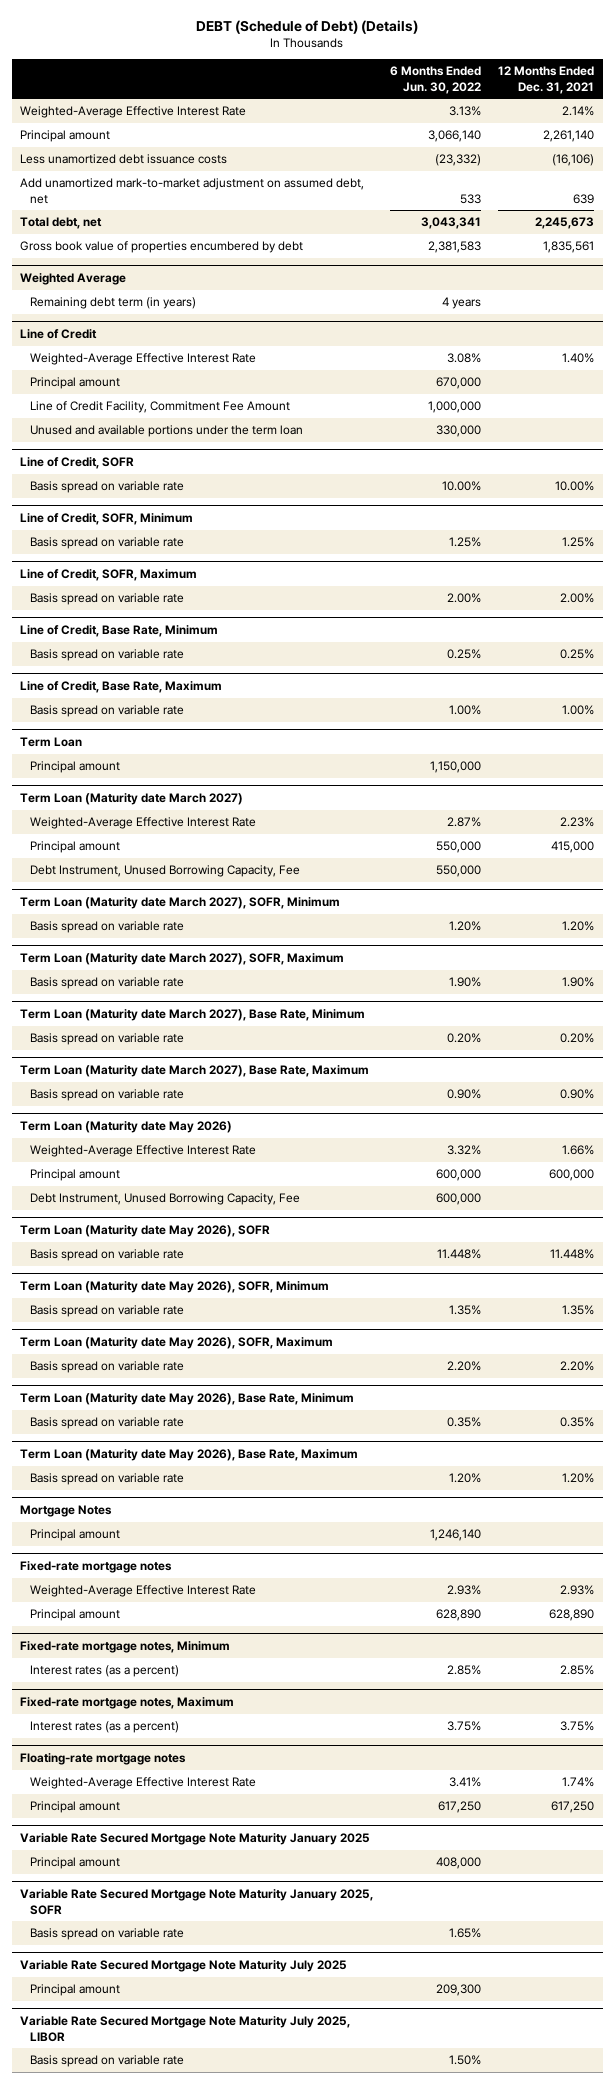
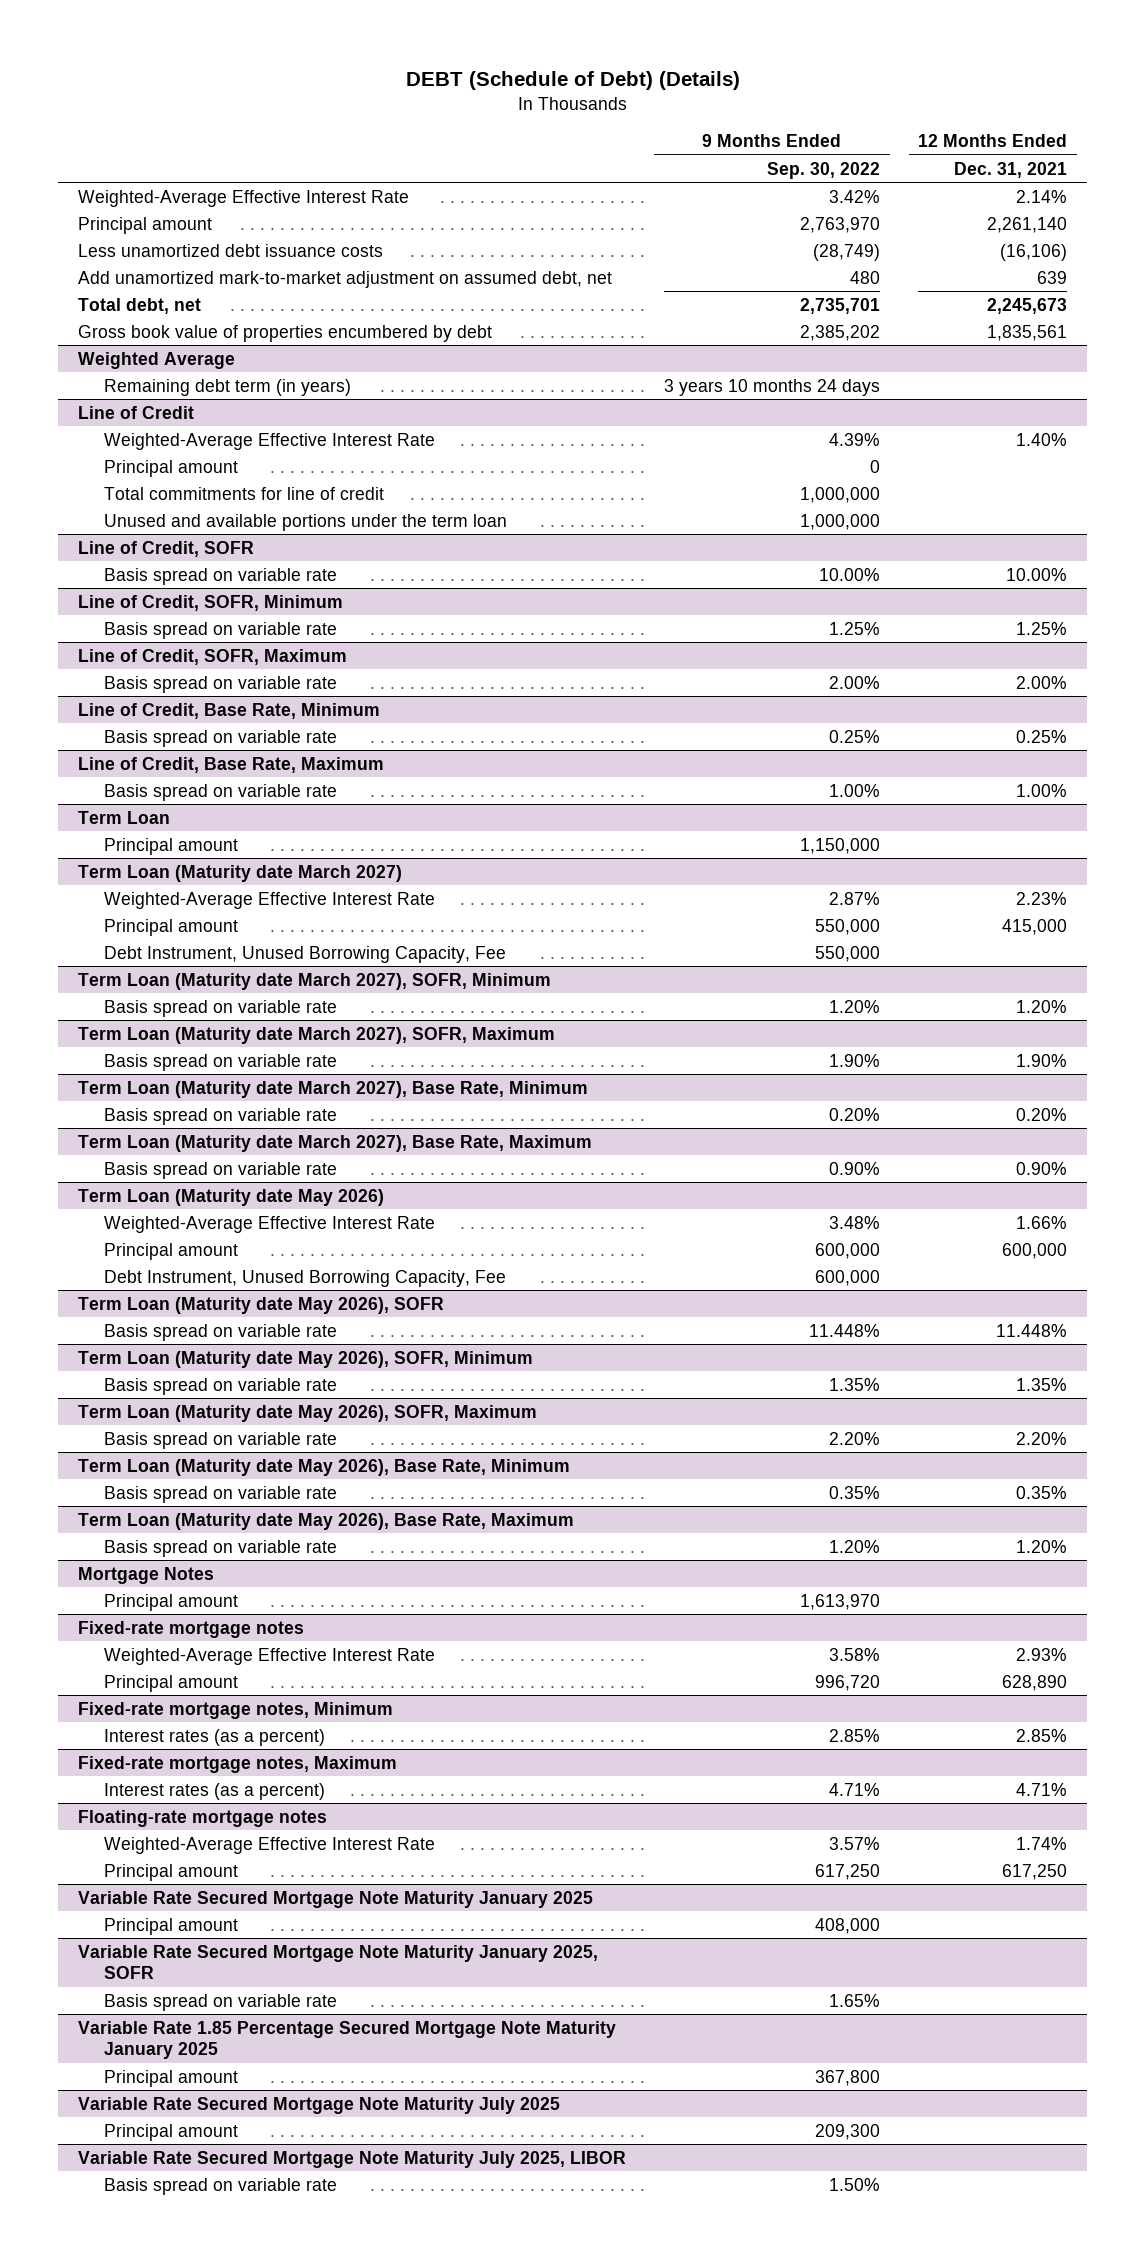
- | 6 Months Ended Jun. 30, 2022 | 12 Months Ended Dec. 31, 2021
+ | 9 Months Ended Sep. 30, 2022 | 12 Months Ended Dec. 31, 2021
@ Line of Credit
- Line of Credit Facility, Commitment Fee Amount | 1,000,000 |
+ Total commitments for line of credit | 1,000,000 |
@ Fixed-rate mortgage notes, Maximum
- Interest rates (as a percent) | 3.75% | 3.75%
+ Interest rates (as a percent) | 4.71% | 4.71%
+ Variable Rate 1.85 Percentage Secured Mortgage Note Maturity January 2025
+ Principal amount | 367,800 |

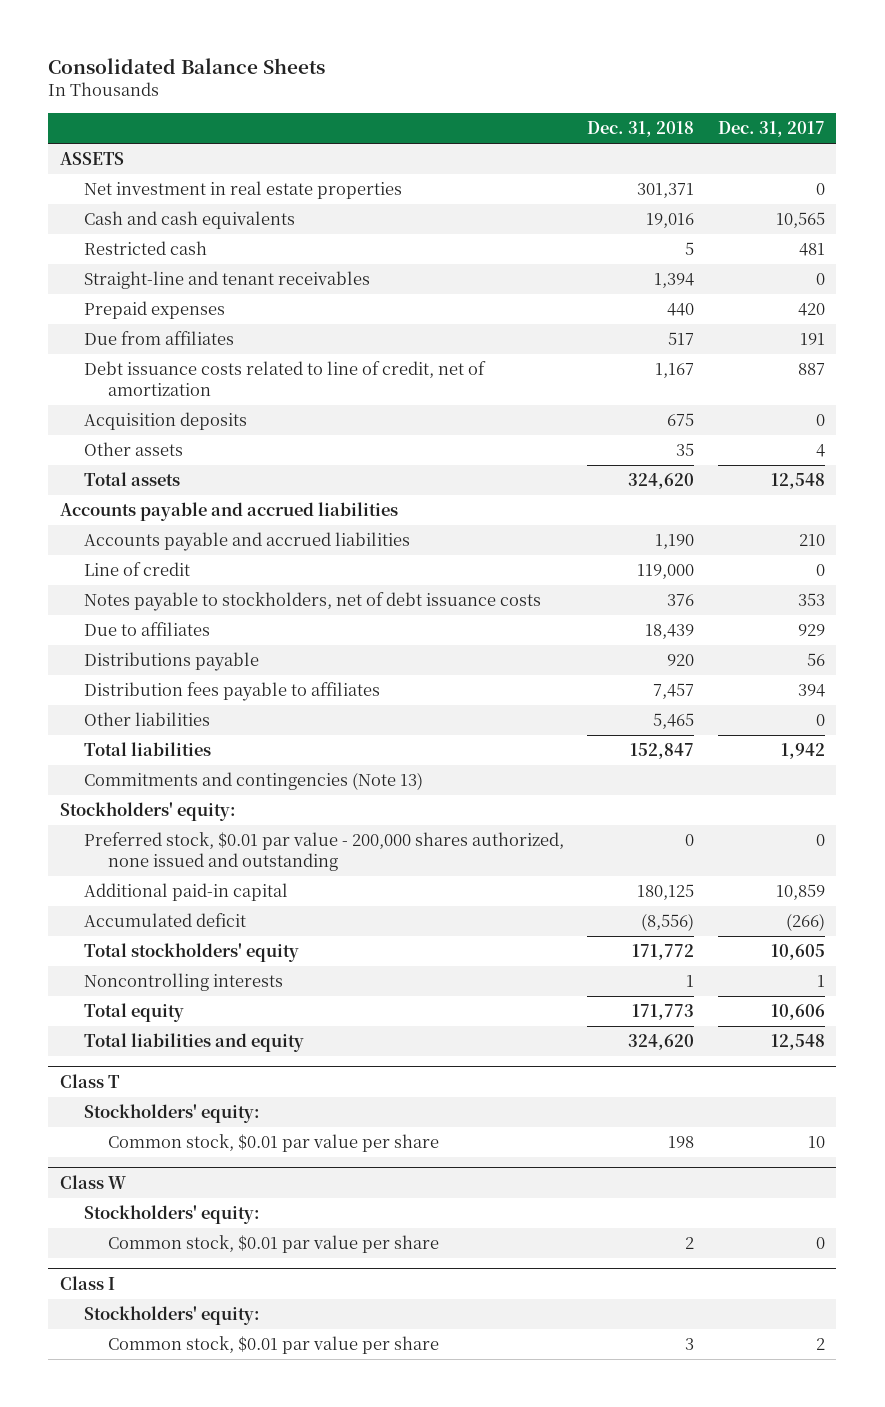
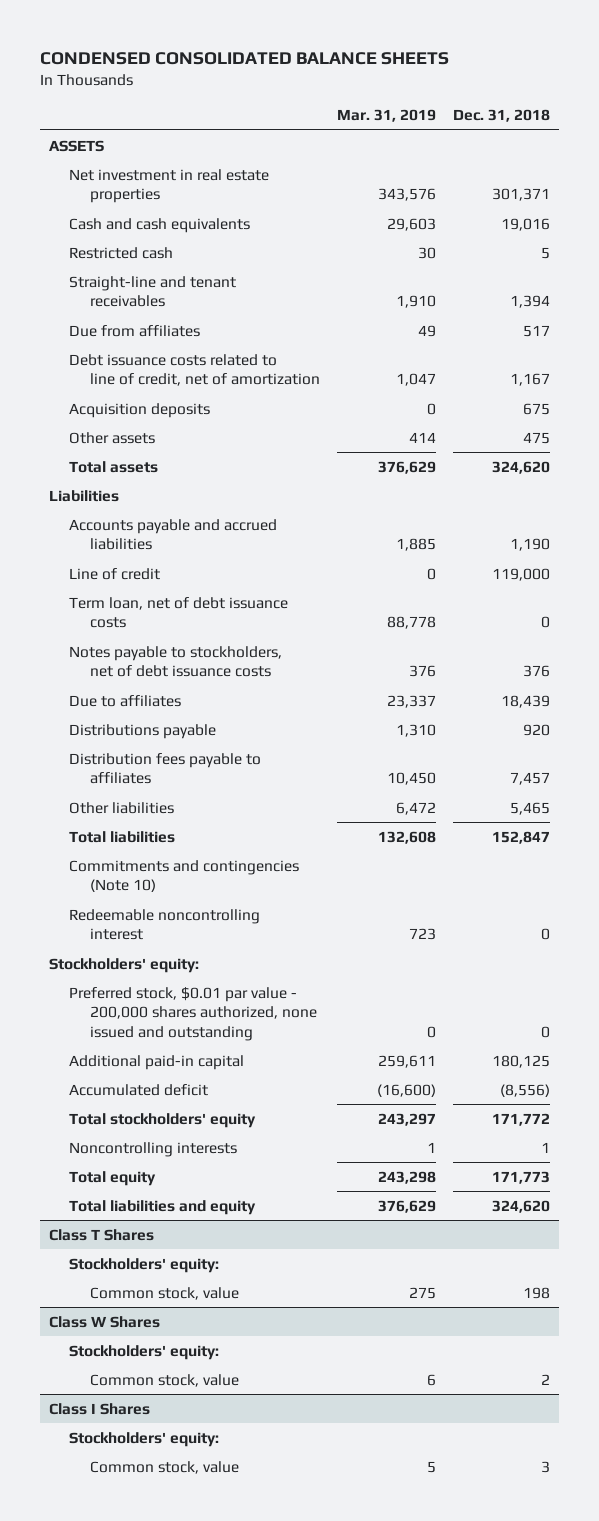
- Consolidated Balance Sheets
+ CONDENSED CONSOLIDATED BALANCE SHEETS
- | Dec. 31, 2018 | Dec. 31, 2017
+ | Mar. 31, 2019 | Dec. 31, 2018
- Prepaid expenses | 440 | 420
- Other assets | 35 | 4
+ Other assets | 414 | 475
- Accounts payable and accrued liabilities
+ Liabilities
+ Term loan, net of debt issuance costs | 88,778 | 0
- Commitments and contingencies (Note 13)
+ Commitments and contingencies (Note 10)
+ Redeemable noncontrolling interest | 723 | 0
- Class T
+ Class T Shares
- Common stock, $0.01 par value per share | 198 | 10
- Class W
+ Common stock, value | 275 | 198
+ Class W Shares
- Common stock, $0.01 par value per share | 2 | 0
- Class I
+ Common stock, value | 6 | 2
+ Class I Shares
- Common stock, $0.01 par value per share | 3 | 2
+ Common stock, value | 5 | 3

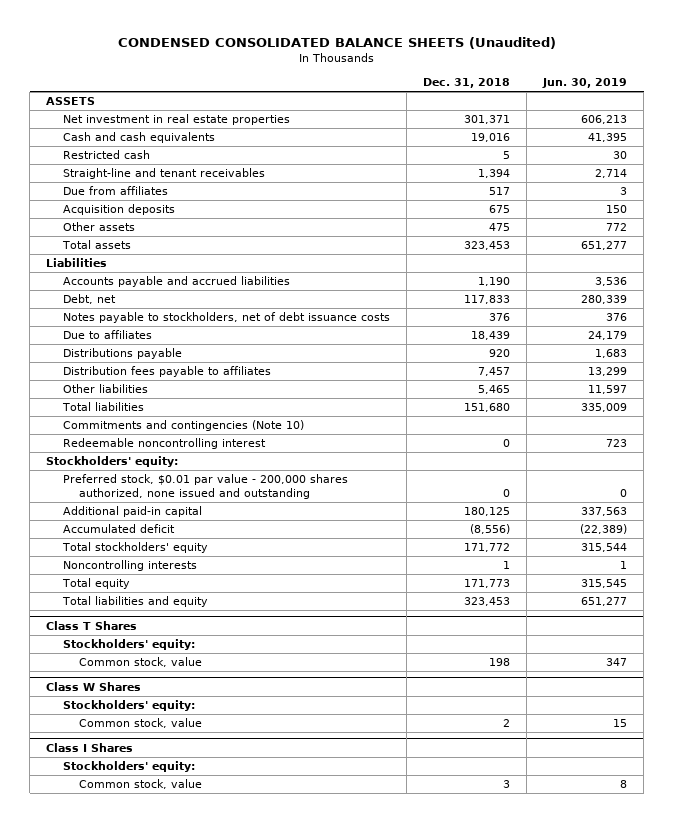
- CONDENSED CONSOLIDATED BALANCE SHEETS
+ CONDENSED CONSOLIDATED BALANCE SHEETS (Unaudited)
- | Mar. 31, 2019 | Dec. 31, 2018
+ | Dec. 31, 2018 | Jun. 30, 2019
- Debt issuance costs related to line of credit, net of amortization | 1,047 | 1,167
- Total assets | 376,629 | 324,620
+ Total assets | 323,453 | 651,277
- Line of credit | 0 | 119,000
- Term loan, net of debt issuance costs | 88,778 | 0
+ Debt, net | 117,833 | 280,339
- Total liabilities | 132,608 | 152,847
+ Total liabilities | 151,680 | 335,009
- Total liabilities and equity | 376,629 | 324,620
+ Total liabilities and equity | 323,453 | 651,277

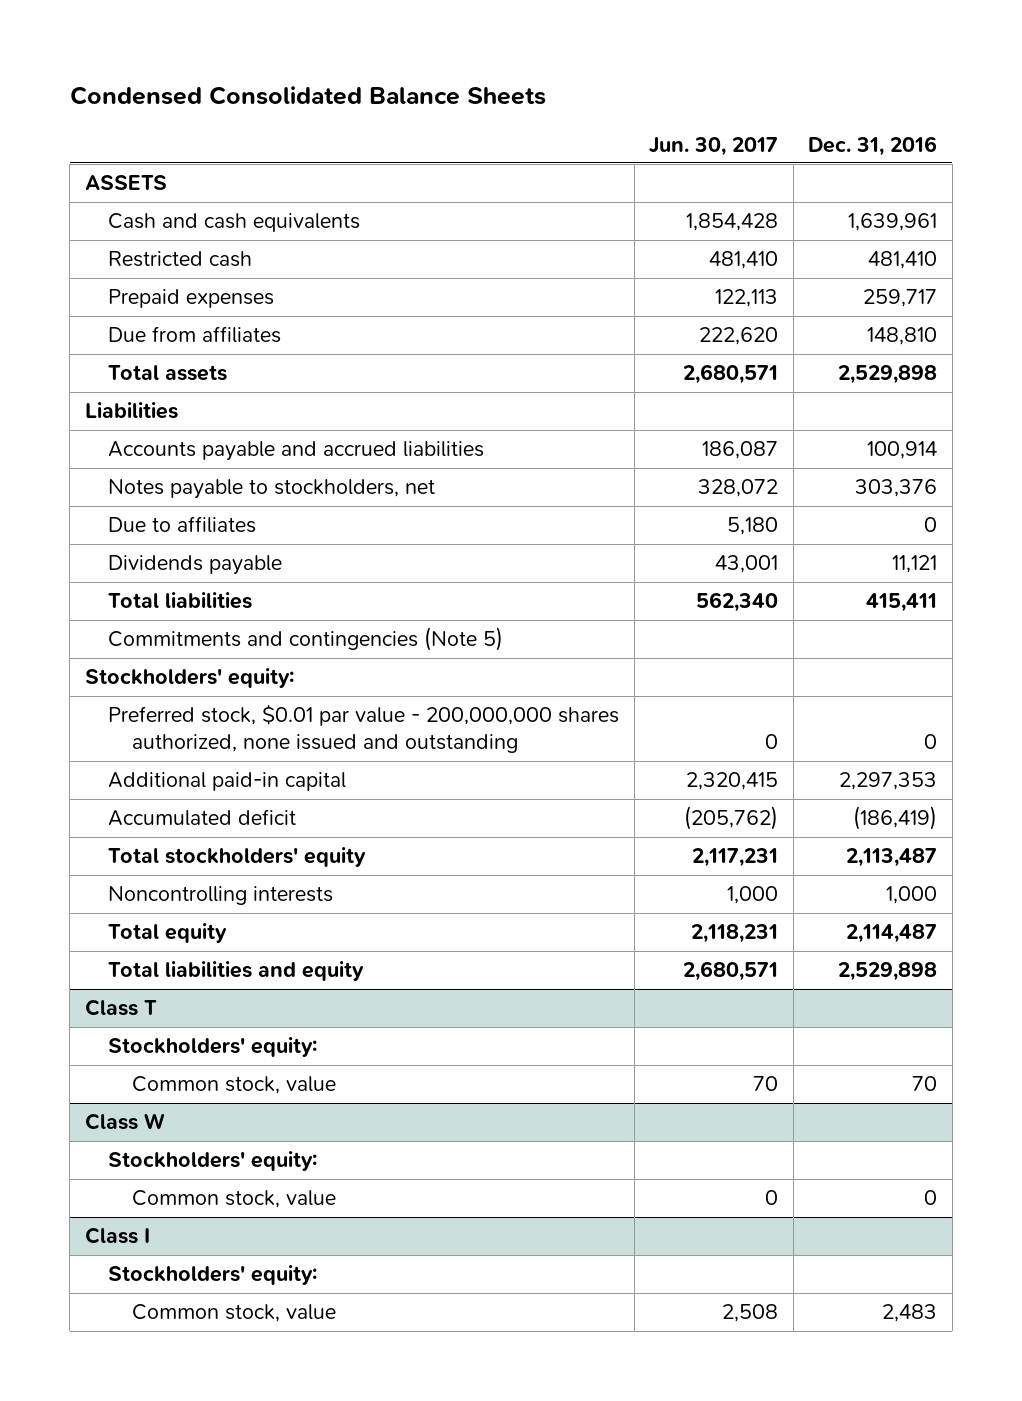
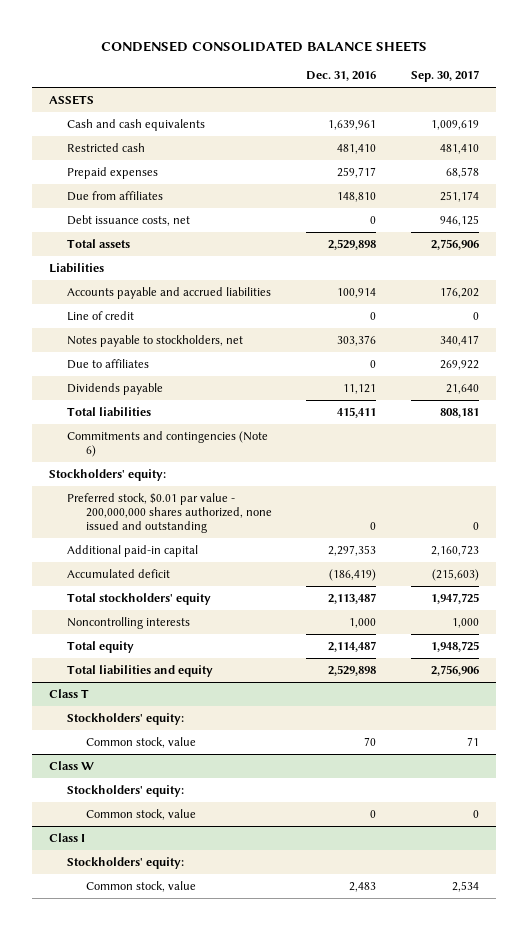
- Condensed Consolidated Balance Sheets
+ CONDENSED CONSOLIDATED BALANCE SHEETS
- | Jun. 30, 2017 | Dec. 31, 2016
+ | Dec. 31, 2016 | Sep. 30, 2017
+ Debt issuance costs, net | 0 | 946,125
+ Line of credit | 0 | 0
- Commitments and contingencies (Note 5)
+ Commitments and contingencies (Note 6)

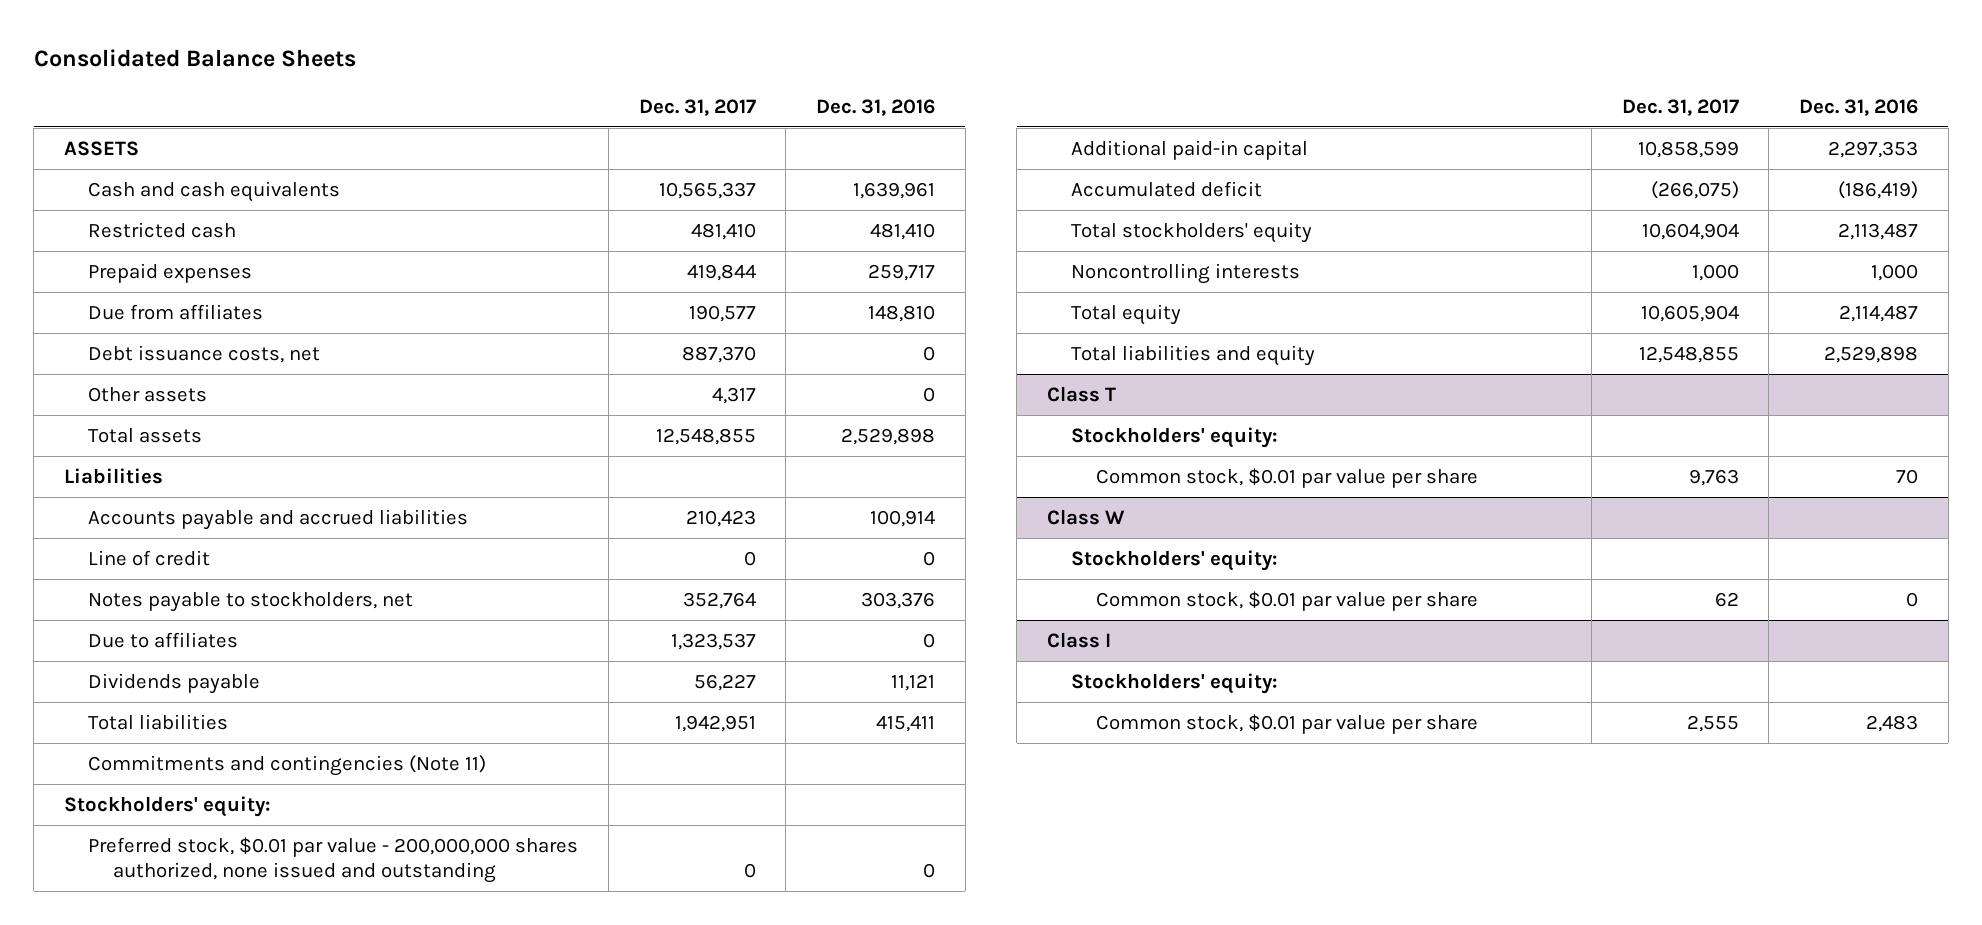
- CONDENSED CONSOLIDATED BALANCE SHEETS
+ Consolidated Balance Sheets
- | Dec. 31, 2016 | Sep. 30, 2017
+ | Dec. 31, 2017 | Dec. 31, 2016
+ Other assets | 4,317 | 0
- Commitments and contingencies (Note 6)
+ Commitments and contingencies (Note 11)
@ Class T
- Common stock, value | 70 | 71
+ Common stock, $0.01 par value per share | 9,763 | 70
@ Class W
- Common stock, value | 0 | 0
+ Common stock, $0.01 par value per share | 62 | 0
@ Class I
- Common stock, value | 2,483 | 2,534
+ Common stock, $0.01 par value per share | 2,555 | 2,483

